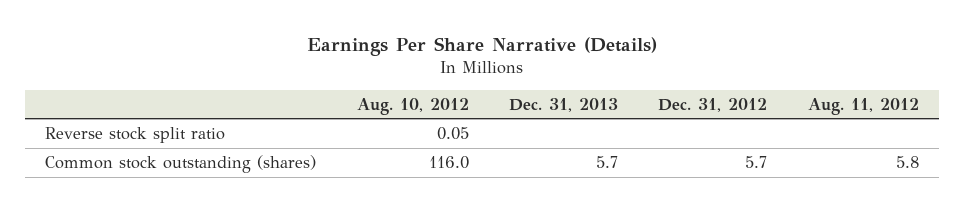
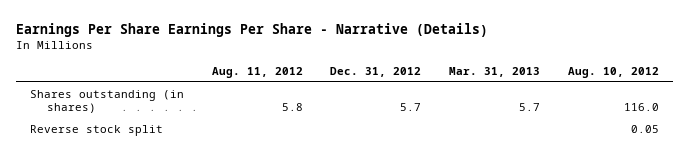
- Earnings Per Share Narrative (Details)
+ Earnings Per Share Earnings Per Share - Narrative (Details)
- | Aug. 10, 2012 | Dec. 31, 2013 | Dec. 31, 2012 | Aug. 11, 2012
+ | Aug. 11, 2012 | Dec. 31, 2012 | Mar. 31, 2013 | Aug. 10, 2012
- Reverse stock split ratio | 0.05 | | |
- Common stock outstanding (shares) | 116.0 | 5.7 | 5.7 | 5.8
+ Shares outstanding (in shares) | 5.8 | 5.7 | 5.7 | 116.0
+ Reverse stock split | | | | 0.05

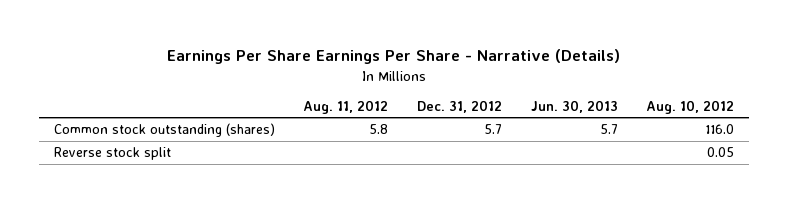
- | Aug. 11, 2012 | Dec. 31, 2012 | Mar. 31, 2013 | Aug. 10, 2012
+ | Aug. 11, 2012 | Dec. 31, 2012 | Jun. 30, 2013 | Aug. 10, 2012
- Shares outstanding (in shares) | 5.8 | 5.7 | 5.7 | 116.0
+ Common stock outstanding (shares) | 5.8 | 5.7 | 5.7 | 116.0

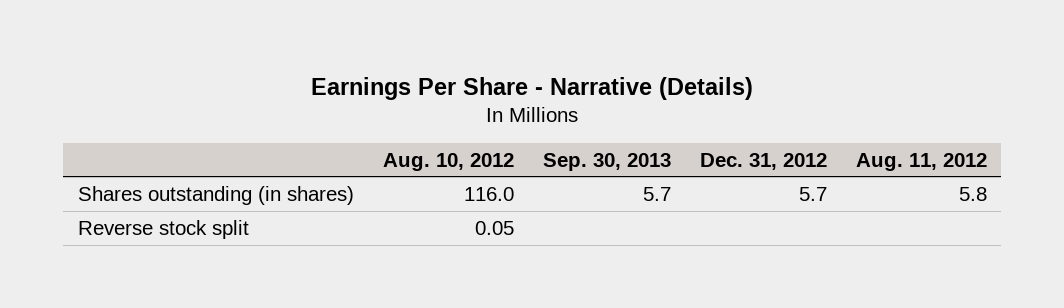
- Earnings Per Share Earnings Per Share - Narrative (Details)
+ Earnings Per Share - Narrative (Details)
- | Aug. 11, 2012 | Dec. 31, 2012 | Jun. 30, 2013 | Aug. 10, 2012
+ | Aug. 10, 2012 | Sep. 30, 2013 | Dec. 31, 2012 | Aug. 11, 2012
- Common stock outstanding (shares) | 5.8 | 5.7 | 5.7 | 116.0
+ Shares outstanding (in shares) | 116.0 | 5.7 | 5.7 | 5.8

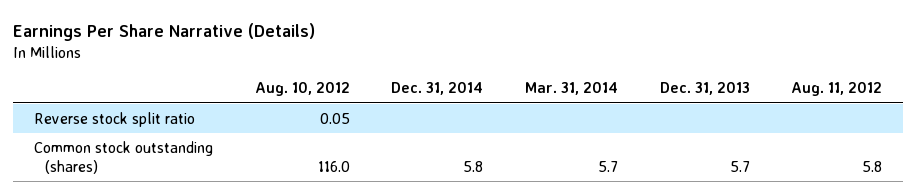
- Earnings Per Share - Narrative (Details)
+ Earnings Per Share Narrative (Details)
- | Aug. 10, 2012 | Sep. 30, 2013 | Dec. 31, 2012 | Aug. 11, 2012
+ | Aug. 10, 2012 | Dec. 31, 2014 | Mar. 31, 2014 | Dec. 31, 2013 | Aug. 11, 2012
- Shares outstanding (in shares) | 116.0 | 5.7 | 5.7 | 5.8
- Reverse stock split | 0.05 | | |
+ Reverse stock split ratio | 0.05 | | | |
+ Common stock outstanding (shares) | 116.0 | 5.8 | 5.7 | 5.7 | 5.8

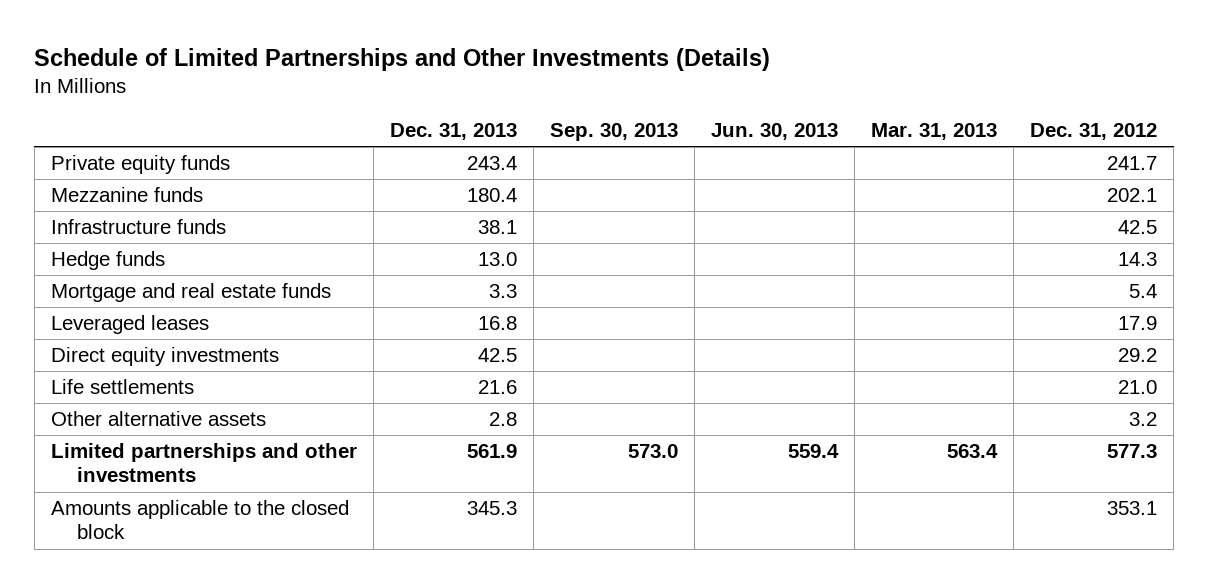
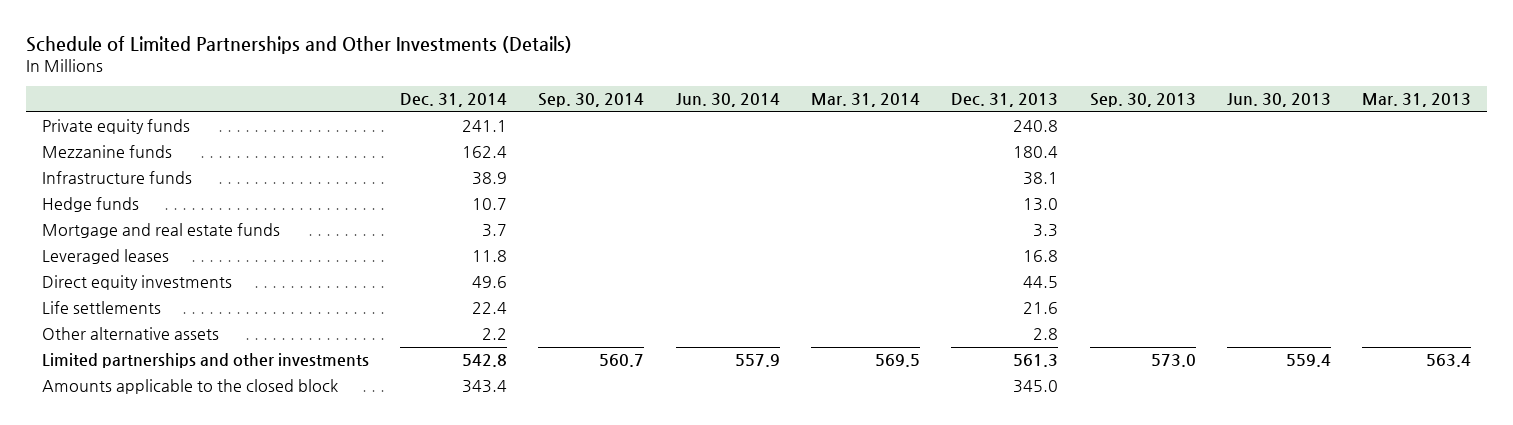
- | Dec. 31, 2013 | Sep. 30, 2013 | Jun. 30, 2013 | Mar. 31, 2013 | Dec. 31, 2012
+ | Dec. 31, 2014 | Sep. 30, 2014 | Jun. 30, 2014 | Mar. 31, 2014 | Dec. 31, 2013 | Sep. 30, 2013 | Jun. 30, 2013 | Mar. 31, 2013
- Private equity funds | 243.4 | | | | 241.7
+ Private equity funds | 241.1 | | | | 240.8 | | |
- Direct equity investments | 42.5 | | | | 29.2
+ Direct equity investments | 49.6 | | | | 44.5 | | |
- Limited partnerships and other investments | 561.9 | 573.0 | 559.4 | 563.4 | 577.3
- Amounts applicable to the closed block | 345.3 | | | | 353.1
+ Limited partnerships and other investments | 542.8 | 560.7 | 557.9 | 569.5 | 561.3 | 573.0 | 559.4 | 563.4
+ Amounts applicable to the closed block | 343.4 | | | | 345.0 | | |

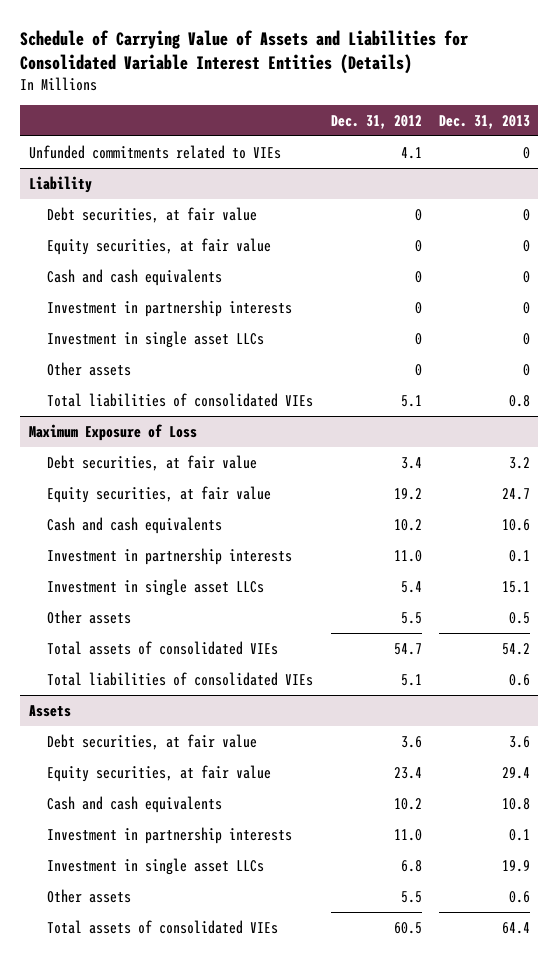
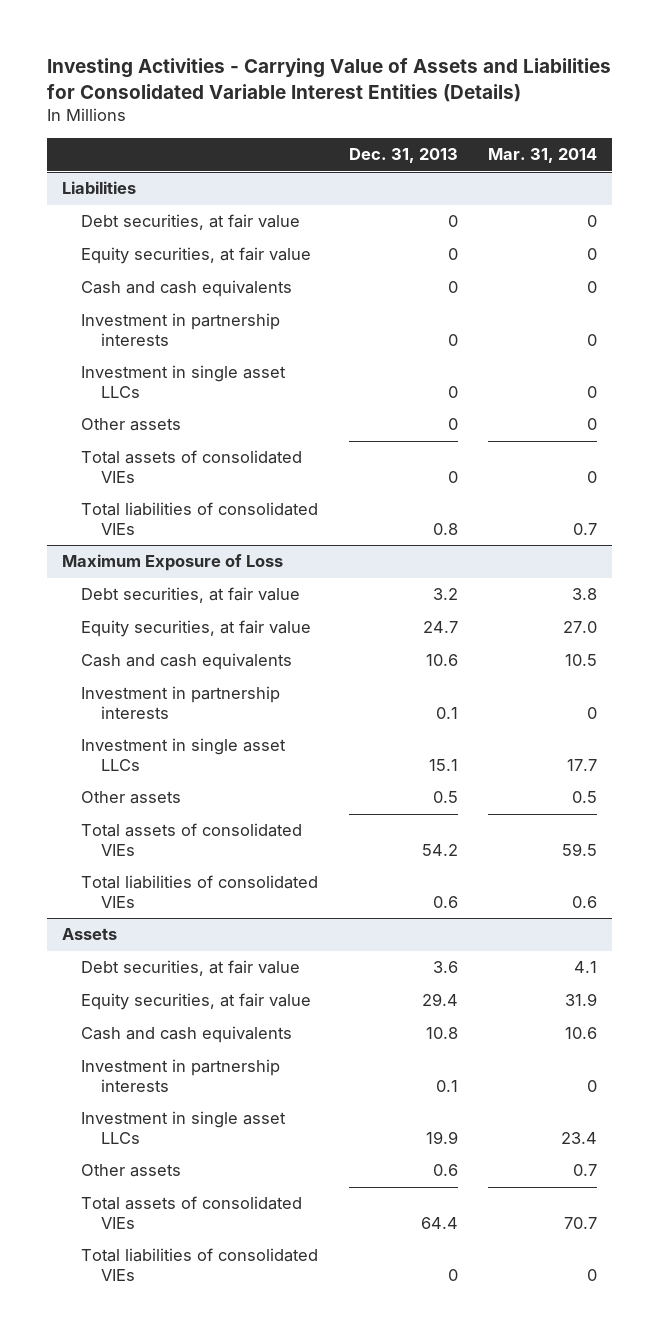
- Schedule of Carrying Value of Assets and Liabilities for Consolidated Variable Interest Entities (Details)
+ Investing Activities - Carrying Value of Assets and Liabilities for Consolidated Variable Interest Entities (Details)
- | Dec. 31, 2012 | Dec. 31, 2013
+ | Dec. 31, 2013 | Mar. 31, 2014
- Unfunded commitments related to VIEs | 4.1 | 0
- Liability
+ Liabilities
+ Total assets of consolidated VIEs | 0 | 0
@ Assets
+ Total liabilities of consolidated VIEs | 0 | 0

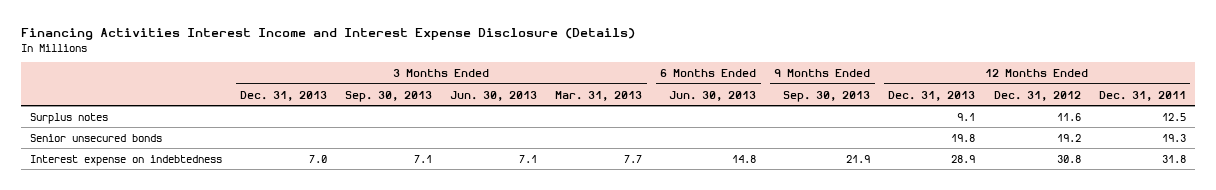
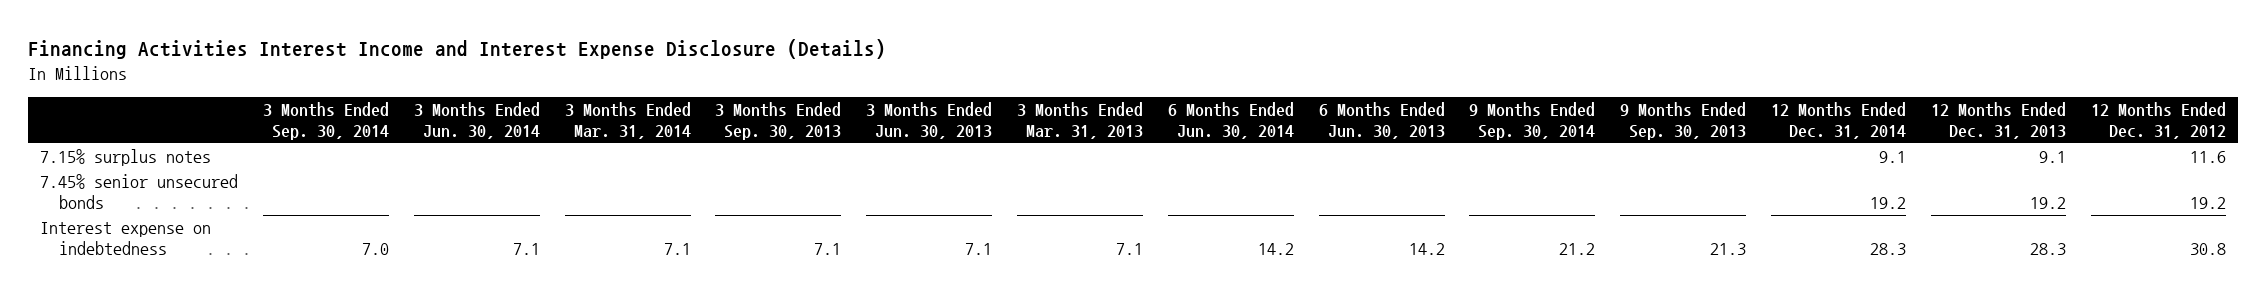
- | 3 Months Ended Dec. 31, 2013 | 3 Months Ended Sep. 30, 2013 | 3 Months Ended Jun. 30, 2013 | 3 Months Ended Mar. 31, 2013 | 6 Months Ended Jun. 30, 2013 | 9 Months Ended Sep. 30, 2013 | 12 Months Ended Dec. 31, 2013 | 12 Months Ended Dec. 31, 2012 | 12 Months Ended Dec. 31, 2011
+ | 3 Months Ended Sep. 30, 2014 | 3 Months Ended Jun. 30, 2014 | 3 Months Ended Mar. 31, 2014 | 3 Months Ended Sep. 30, 2013 | 3 Months Ended Jun. 30, 2013 | 3 Months Ended Mar. 31, 2013 | 6 Months Ended Jun. 30, 2014 | 6 Months Ended Jun. 30, 2013 | 9 Months Ended Sep. 30, 2014 | 9 Months Ended Sep. 30, 2013 | 12 Months Ended Dec. 31, 2014 | 12 Months Ended Dec. 31, 2013 | 12 Months Ended Dec. 31, 2012
- Surplus notes | | | | | | | 9.1 | 11.6 | 12.5
- Senior unsecured bonds | | | | | | | 19.8 | 19.2 | 19.3
- Interest expense on indebtedness | 7.0 | 7.1 | 7.1 | 7.7 | 14.8 | 21.9 | 28.9 | 30.8 | 31.8
+ 7.15% surplus notes | | | | | | | | | | | 9.1 | 9.1 | 11.6
+ 7.45% senior unsecured bonds | | | | | | | | | | | 19.2 | 19.2 | 19.2
+ Interest expense on indebtedness | 7.0 | 7.1 | 7.1 | 7.1 | 7.1 | 7.1 | 14.2 | 14.2 | 21.2 | 21.3 | 28.3 | 28.3 | 30.8

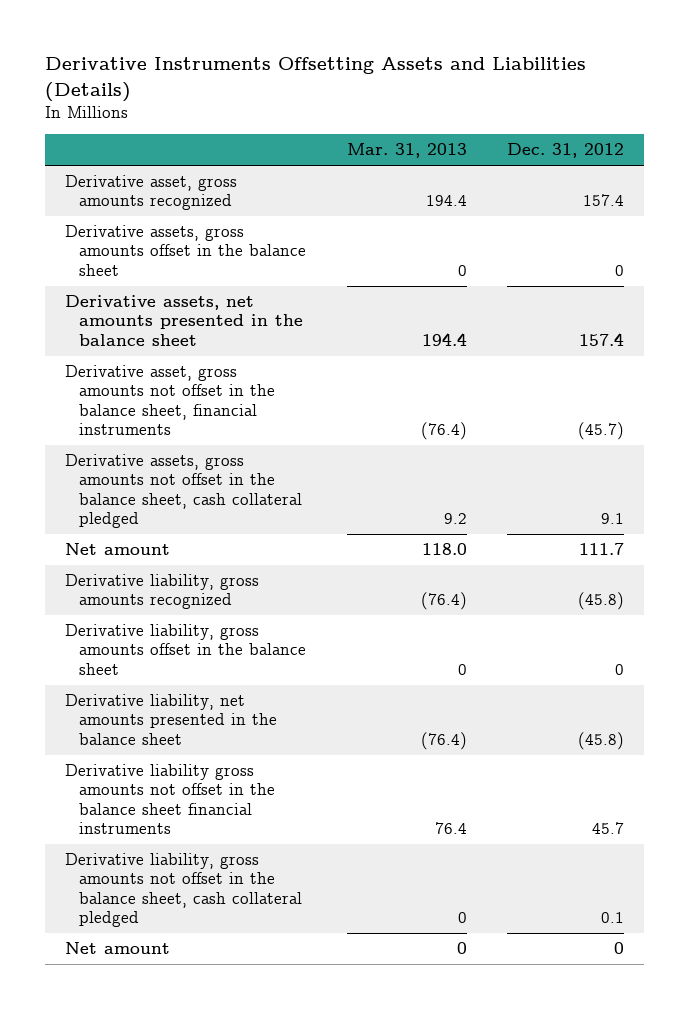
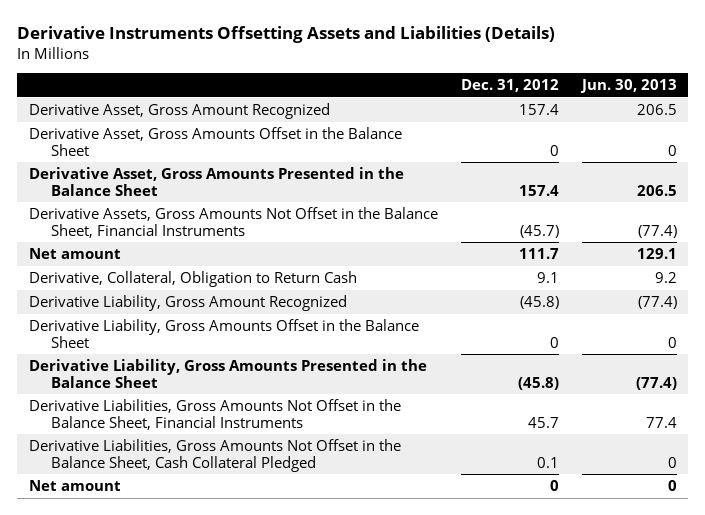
- | Mar. 31, 2013 | Dec. 31, 2012
+ | Dec. 31, 2012 | Jun. 30, 2013
- Derivative asset, gross amounts recognized | 194.4 | 157.4
- Derivative assets, gross amounts offset in the balance sheet | 0 | 0
- Derivative assets, net amounts presented in the balance sheet | 194.4 | 157.4
- Derivative asset, gross amounts not offset in the balance sheet, financial instruments | (76.4) | (45.7)
- Derivative assets, gross amounts not offset in the balance sheet, cash collateral pledged | 9.2 | 9.1
+ Derivative Asset, Gross Amount Recognized | 157.4 | 206.5
+ Derivative Asset, Gross Amounts Offset in the Balance Sheet | 0 | 0
+ Derivative Asset, Gross Amounts Presented in the Balance Sheet | 157.4 | 206.5
+ Derivative Assets, Gross Amounts Not Offset in the Balance Sheet, Financial Instruments | (45.7) | (77.4)
- Derivative liability, gross amounts recognized | (76.4) | (45.8)
- Derivative liability, gross amounts offset in the balance sheet | 0 | 0
- Derivative liability, net amounts presented in the balance sheet | (76.4) | (45.8)
- Derivative liability gross amounts not offset in the balance sheet financial instruments | 76.4 | 45.7
- Derivative liability, gross amounts not offset in the balance sheet, cash collateral pledged | 0 | 0.1
+ Derivative, Collateral, Obligation to Return Cash | 9.1 | 9.2
+ Derivative Liability, Gross Amount Recognized | (45.8) | (77.4)
+ Derivative Liability, Gross Amounts Offset in the Balance Sheet | 0 | 0
+ Derivative Liability, Gross Amounts Presented in the Balance Sheet | (45.8) | (77.4)
+ Derivative Liabilities, Gross Amounts Not Offset in the Balance Sheet, Financial Instruments | 45.7 | 77.4
+ Derivative Liabilities, Gross Amounts Not Offset in the Balance Sheet, Cash Collateral Pledged | 0.1 | 0

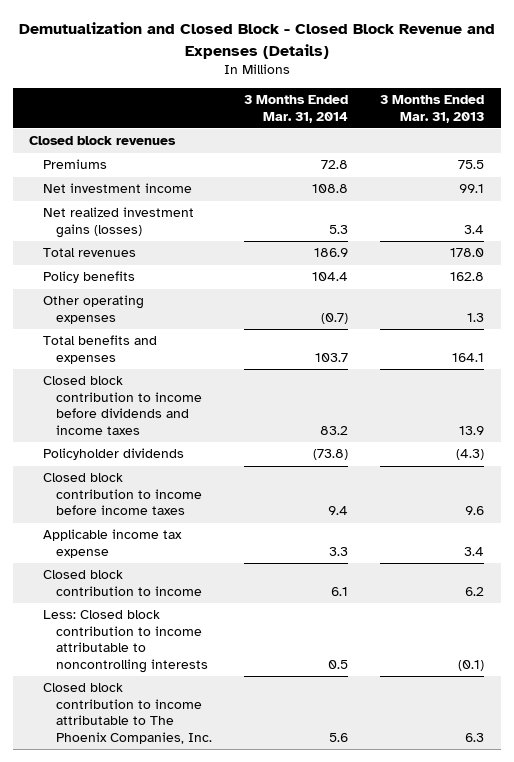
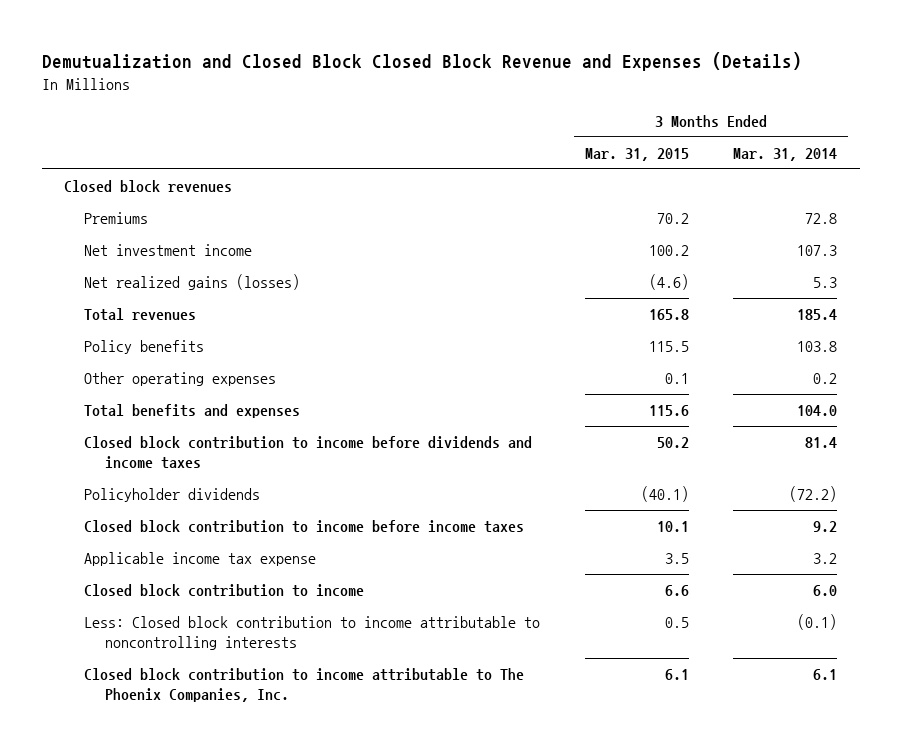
- Demutualization and Closed Block - Closed Block Revenue and Expenses (Details)
+ Demutualization and Closed Block Closed Block Revenue and Expenses (Details)
- | 3 Months Ended Mar. 31, 2014 | 3 Months Ended Mar. 31, 2013
+ | 3 Months Ended Mar. 31, 2015 | 3 Months Ended Mar. 31, 2014
- Net investment income | 108.8 | 99.1
- Net realized investment gains (losses) | 5.3 | 3.4
- Total revenues | 186.9 | 178.0
- Policy benefits | 104.4 | 162.8
- Other operating expenses | (0.7) | 1.3
- Total benefits and expenses | 103.7 | 164.1
- Closed block contribution to income before dividends and income taxes | 83.2 | 13.9
- Policyholder dividends | (73.8) | (4.3)
- Closed block contribution to income before income taxes | 9.4 | 9.6
- Applicable income tax expense | 3.3 | 3.4
- Closed block contribution to income | 6.1 | 6.2
- Less: Closed block contribution to income attributable to noncontrolling interests | 0.5 | (0.1)
- Closed block contribution to income attributable to The Phoenix Companies, Inc. | 5.6 | 6.3
+ Net investment income | 100.2 | 107.3
+ Net realized gains (losses) | (4.6) | 5.3
+ Total revenues | 165.8 | 185.4
+ Policy benefits | 115.5 | 103.8
+ Other operating expenses | 0.1 | 0.2
+ Total benefits and expenses | 115.6 | 104.0
+ Closed block contribution to income before dividends and income taxes | 50.2 | 81.4
+ Policyholder dividends | (40.1) | (72.2)
+ Closed block contribution to income before income taxes | 10.1 | 9.2
+ Applicable income tax expense | 3.5 | 3.2
+ Closed block contribution to income | 6.6 | 6.0
+ Less: Closed block contribution to income attributable to noncontrolling interests | 0.5 | (0.1)
+ Closed block contribution to income attributable to The Phoenix Companies, Inc. | 6.1 | 6.1

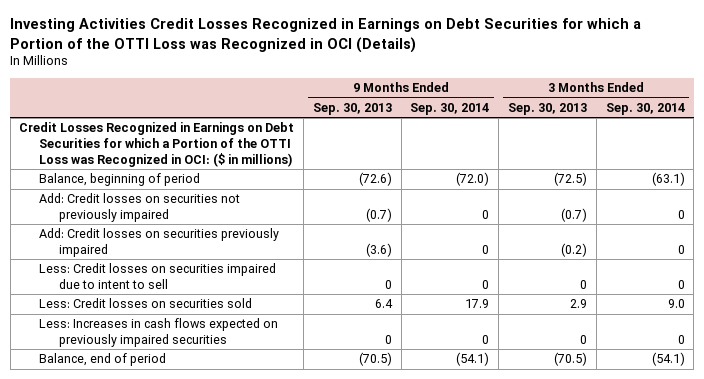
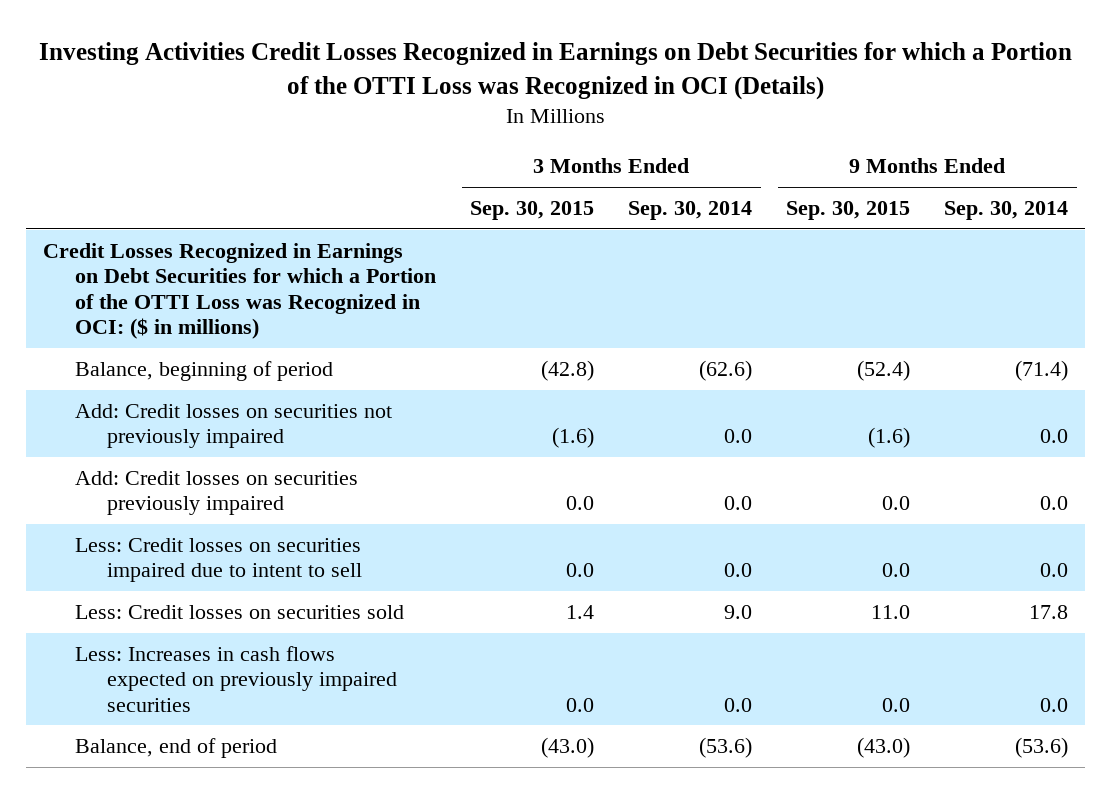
- | 9 Months Ended Sep. 30, 2013 | 9 Months Ended Sep. 30, 2014 | 3 Months Ended Sep. 30, 2013 | 3 Months Ended Sep. 30, 2014
+ | 3 Months Ended Sep. 30, 2015 | 3 Months Ended Sep. 30, 2014 | 9 Months Ended Sep. 30, 2015 | 9 Months Ended Sep. 30, 2014
- Balance, beginning of period | (72.6) | (72.0) | (72.5) | (63.1)
- Add: Credit losses on securities not previously impaired | (0.7) | 0 | (0.7) | 0
- Add: Credit losses on securities previously impaired | (3.6) | 0 | (0.2) | 0
- Less: Credit losses on securities impaired due to intent to sell | 0 | 0 | 0 | 0
- Less: Credit losses on securities sold | 6.4 | 17.9 | 2.9 | 9.0
- Less: Increases in cash flows expected on previously impaired securities | 0 | 0 | 0 | 0
- Balance, end of period | (70.5) | (54.1) | (70.5) | (54.1)
+ Balance, beginning of period | (42.8) | (62.6) | (52.4) | (71.4)
+ Add: Credit losses on securities not previously impaired | (1.6) | 0.0 | (1.6) | 0.0
+ Add: Credit losses on securities previously impaired | 0.0 | 0.0 | 0.0 | 0.0
+ Less: Credit losses on securities impaired due to intent to sell | 0.0 | 0.0 | 0.0 | 0.0
+ Less: Credit losses on securities sold | 1.4 | 9.0 | 11.0 | 17.8
+ Less: Increases in cash flows expected on previously impaired securities | 0.0 | 0.0 | 0.0 | 0.0
+ Balance, end of period | (43.0) | (53.6) | (43.0) | (53.6)

